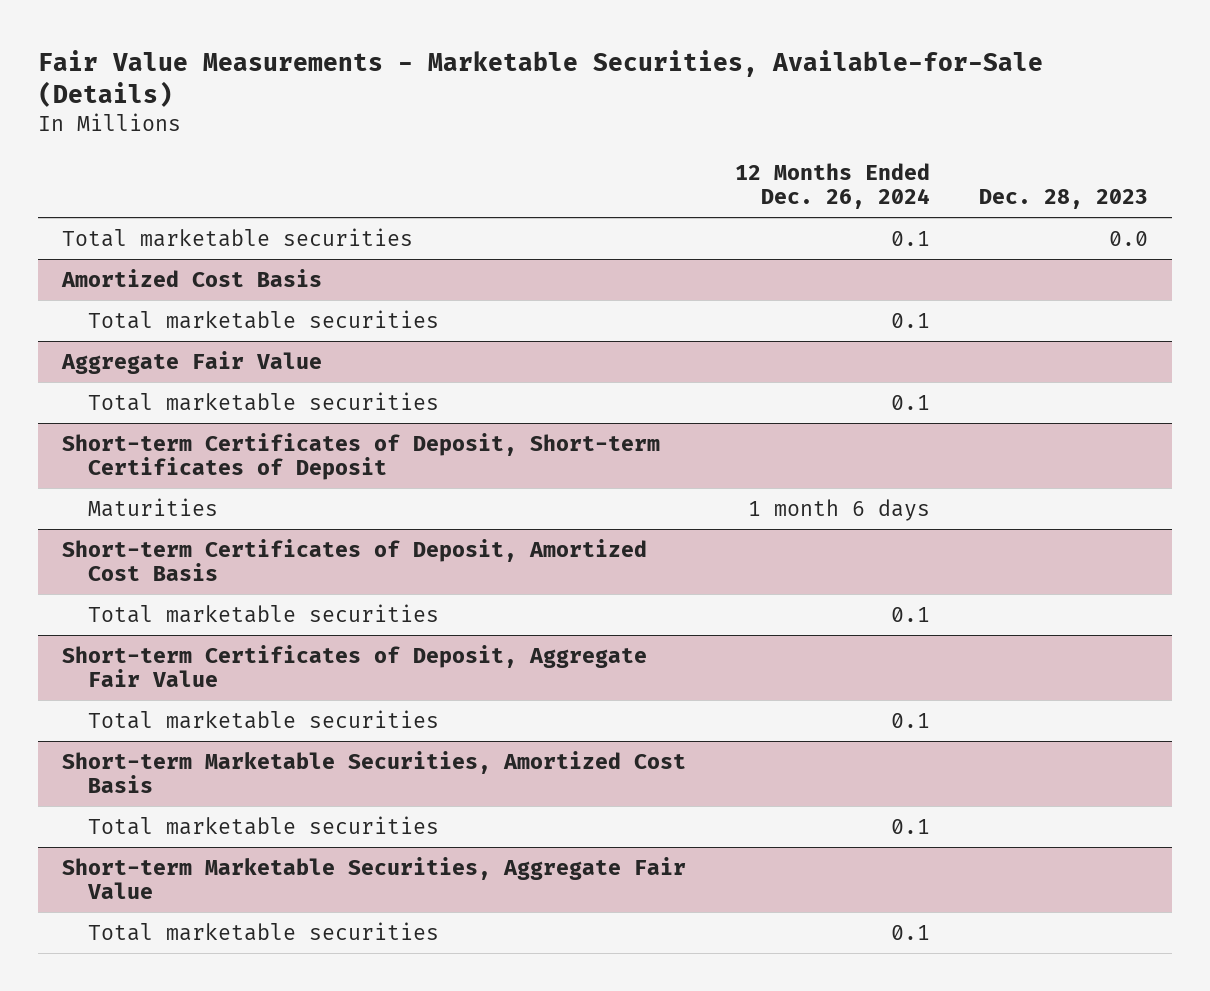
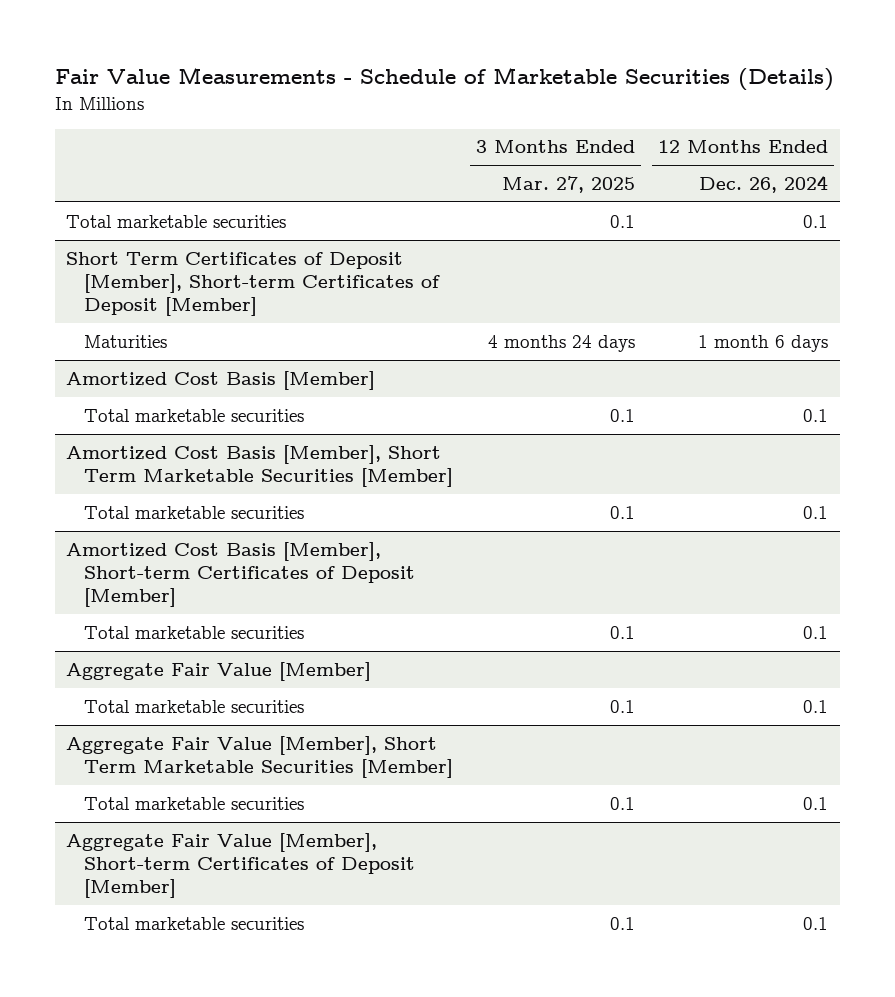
- Fair Value Measurements - Marketable Securities, Available-for-Sale (Details)
+ Fair Value Measurements - Schedule of Marketable Securities (Details)
- | 12 Months Ended Dec. 26, 2024 | Dec. 28, 2023
+ | 3 Months Ended Mar. 27, 2025 | 12 Months Ended Dec. 26, 2024
- Amortized Cost Basis
+ Short Term Certificates of Deposit [Member], Short-term Certificates of Deposit [Member]
+ Maturities | 4 months 24 days | 1 month 6 days
+ Amortized Cost Basis [Member]
- Aggregate Fair Value
+ Amortized Cost Basis [Member], Short Term Marketable Securities [Member]
- Short-term Certificates of Deposit, Short-term Certificates of Deposit
- Maturities | 1 month 6 days |
- Short-term Certificates of Deposit, Amortized Cost Basis
+ Amortized Cost Basis [Member], Short-term Certificates of Deposit [Member]
- Short-term Certificates of Deposit, Aggregate Fair Value
+ Aggregate Fair Value [Member]
- Short-term Marketable Securities, Amortized Cost Basis
+ Aggregate Fair Value [Member], Short Term Marketable Securities [Member]
- Short-term Marketable Securities, Aggregate Fair Value
+ Aggregate Fair Value [Member], Short-term Certificates of Deposit [Member]

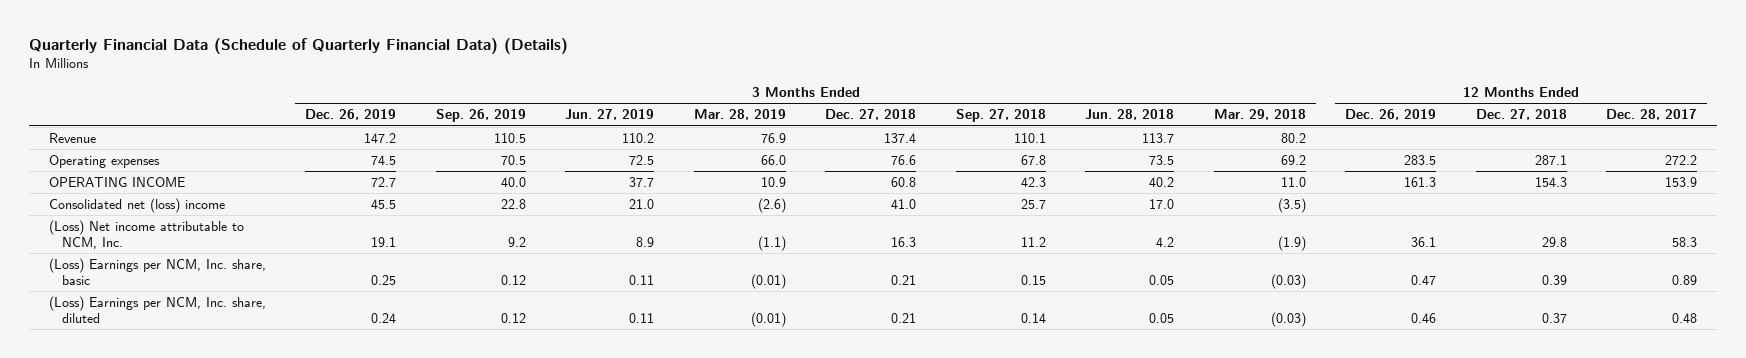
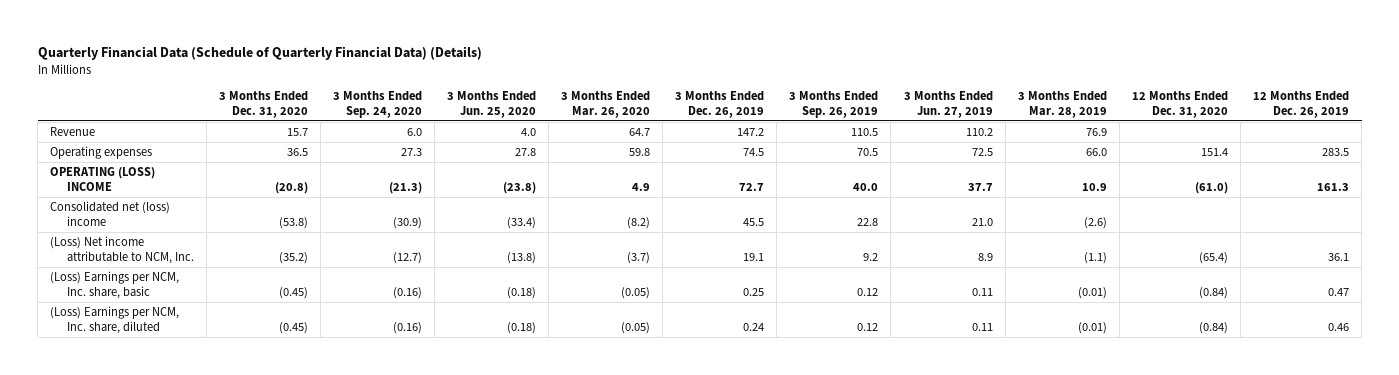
- | 3 Months Ended Dec. 26, 2019 | 3 Months Ended Sep. 26, 2019 | 3 Months Ended Jun. 27, 2019 | 3 Months Ended Mar. 28, 2019 | 3 Months Ended Dec. 27, 2018 | 3 Months Ended Sep. 27, 2018 | 3 Months Ended Jun. 28, 2018 | 3 Months Ended Mar. 29, 2018 | 12 Months Ended Dec. 26, 2019 | 12 Months Ended Dec. 27, 2018 | 12 Months Ended Dec. 28, 2017
+ | 3 Months Ended Dec. 31, 2020 | 3 Months Ended Sep. 24, 2020 | 3 Months Ended Jun. 25, 2020 | 3 Months Ended Mar. 26, 2020 | 3 Months Ended Dec. 26, 2019 | 3 Months Ended Sep. 26, 2019 | 3 Months Ended Jun. 27, 2019 | 3 Months Ended Mar. 28, 2019 | 12 Months Ended Dec. 31, 2020 | 12 Months Ended Dec. 26, 2019
- OPERATING INCOME | 72.7 | 40.0 | 37.7 | 10.9 | 60.8 | 42.3 | 40.2 | 11.0 | 161.3 | 154.3 | 153.9
+ OPERATING (LOSS) INCOME | (20.8) | (21.3) | (23.8) | 4.9 | 72.7 | 40.0 | 37.7 | 10.9 | (61.0) | 161.3

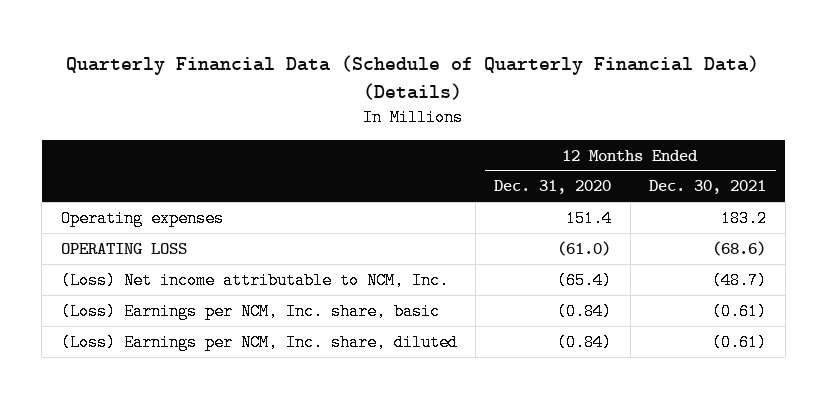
- | 3 Months Ended Dec. 31, 2020 | 3 Months Ended Sep. 24, 2020 | 3 Months Ended Jun. 25, 2020 | 3 Months Ended Mar. 26, 2020 | 3 Months Ended Dec. 26, 2019 | 3 Months Ended Sep. 26, 2019 | 3 Months Ended Jun. 27, 2019 | 3 Months Ended Mar. 28, 2019 | 12 Months Ended Dec. 31, 2020 | 12 Months Ended Dec. 26, 2019
+ | 12 Months Ended Dec. 31, 2020 | 12 Months Ended Dec. 30, 2021
- Revenue | 15.7 | 6.0 | 4.0 | 64.7 | 147.2 | 110.5 | 110.2 | 76.9 | |
- OPERATING (LOSS) INCOME | (20.8) | (21.3) | (23.8) | 4.9 | 72.7 | 40.0 | 37.7 | 10.9 | (61.0) | 161.3
- Consolidated net (loss) income | (53.8) | (30.9) | (33.4) | (8.2) | 45.5 | 22.8 | 21.0 | (2.6) | |
+ OPERATING LOSS | (61.0) | (68.6)

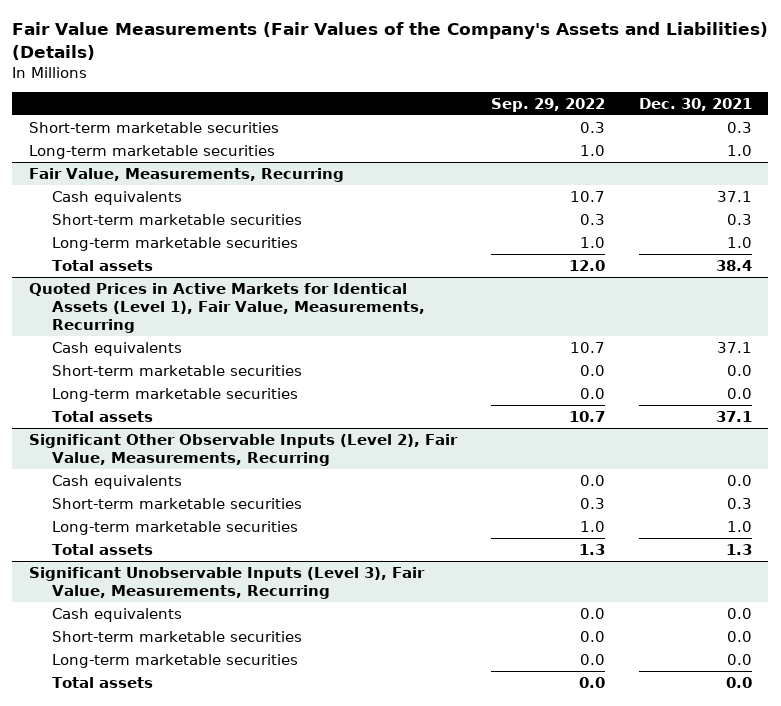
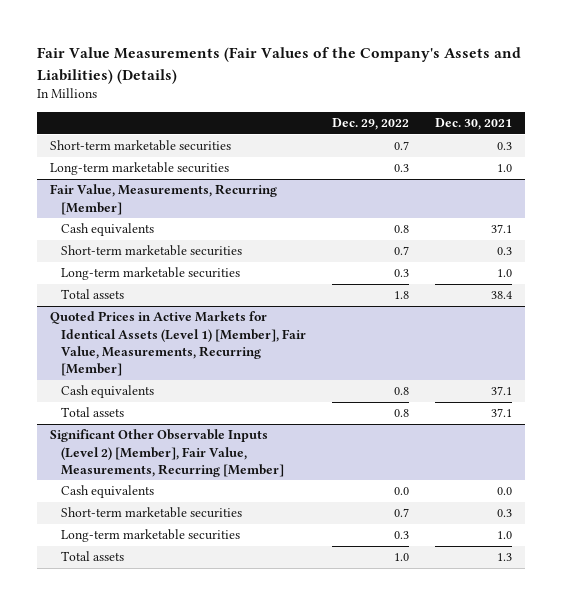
- | Sep. 29, 2022 | Dec. 30, 2021
+ | Dec. 29, 2022 | Dec. 30, 2021
- Fair Value, Measurements, Recurring
+ Fair Value, Measurements, Recurring [Member]
- Quoted Prices in Active Markets for Identical Assets (Level 1), Fair Value, Measurements, Recurring
+ Quoted Prices in Active Markets for Identical Assets (Level 1) [Member], Fair Value, Measurements, Recurring [Member]
- Short-term marketable securities | 0.0 | 0.0
- Long-term marketable securities | 0.0 | 0.0
- Significant Other Observable Inputs (Level 2), Fair Value, Measurements, Recurring
+ Significant Other Observable Inputs (Level 2) [Member], Fair Value, Measurements, Recurring [Member]
- Significant Unobservable Inputs (Level 3), Fair Value, Measurements, Recurring
- Cash equivalents | 0.0 | 0.0
- Short-term marketable securities | 0.0 | 0.0
- Long-term marketable securities | 0.0 | 0.0
- Total assets | 0.0 | 0.0

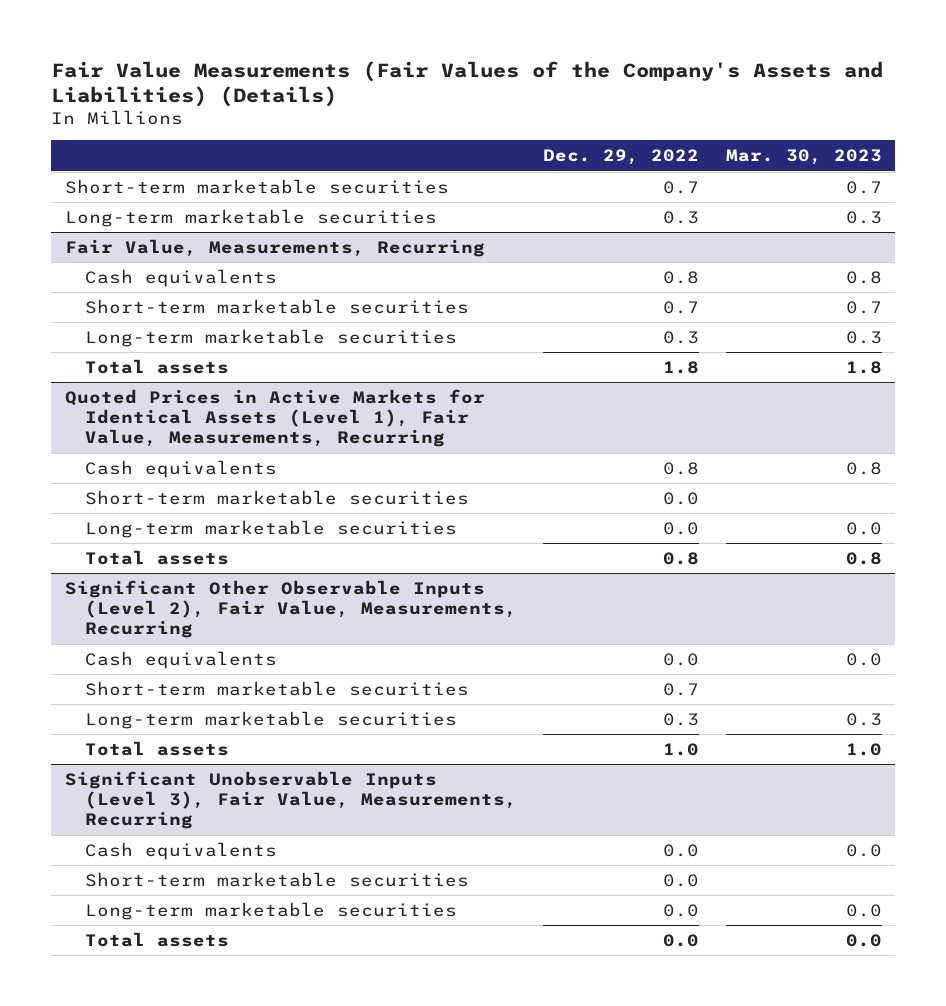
- | Dec. 29, 2022 | Dec. 30, 2021
+ | Dec. 29, 2022 | Mar. 30, 2023
- Fair Value, Measurements, Recurring [Member]
+ Fair Value, Measurements, Recurring
- Quoted Prices in Active Markets for Identical Assets (Level 1) [Member], Fair Value, Measurements, Recurring [Member]
+ Quoted Prices in Active Markets for Identical Assets (Level 1), Fair Value, Measurements, Recurring
+ Short-term marketable securities | 0.0 |
+ Long-term marketable securities | 0.0 | 0.0
- Significant Other Observable Inputs (Level 2) [Member], Fair Value, Measurements, Recurring [Member]
+ Significant Other Observable Inputs (Level 2), Fair Value, Measurements, Recurring
+ Significant Unobservable Inputs (Level 3), Fair Value, Measurements, Recurring
+ Cash equivalents | 0.0 | 0.0
+ Short-term marketable securities | 0.0 |
+ Long-term marketable securities | 0.0 | 0.0
+ Total assets | 0.0 | 0.0

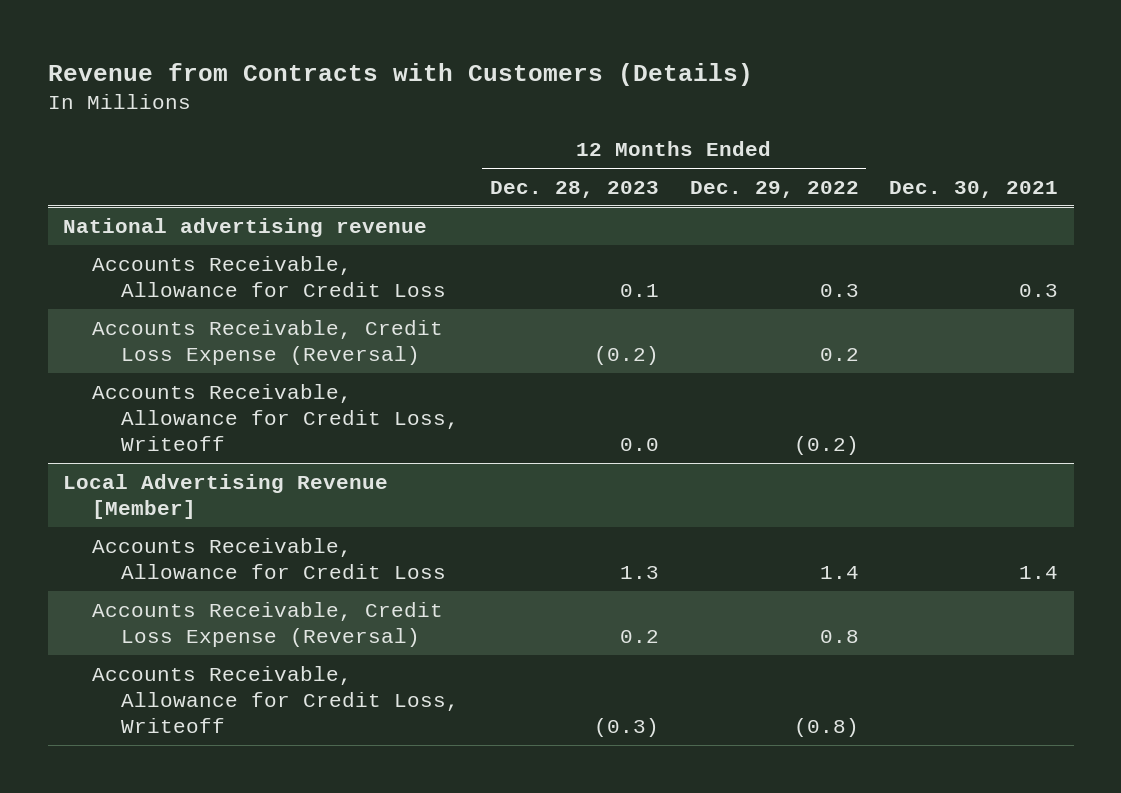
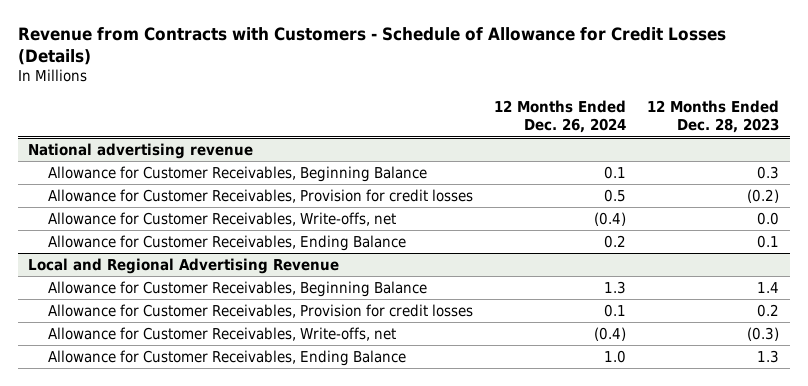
- Revenue from Contracts with Customers (Details)
+ Revenue from Contracts with Customers - Schedule of Allowance for Credit Losses (Details)
- | 12 Months Ended Dec. 28, 2023 | 12 Months Ended Dec. 29, 2022 | Dec. 30, 2021
+ | 12 Months Ended Dec. 26, 2024 | 12 Months Ended Dec. 28, 2023
@ National advertising revenue
- Accounts Receivable, Allowance for Credit Loss | 0.1 | 0.3 | 0.3
- Accounts Receivable, Credit Loss Expense (Reversal) | (0.2) | 0.2 |
- Accounts Receivable, Allowance for Credit Loss, Writeoff | 0.0 | (0.2) |
- Local Advertising Revenue [Member]
- Accounts Receivable, Allowance for Credit Loss | 1.3 | 1.4 | 1.4
- Accounts Receivable, Credit Loss Expense (Reversal) | 0.2 | 0.8 |
- Accounts Receivable, Allowance for Credit Loss, Writeoff | (0.3) | (0.8) |
@ National advertising revenue
+ Allowance for Customer Receivables, Beginning Balance | 0.1 | 0.3
+ Allowance for Customer Receivables, Provision for credit losses | 0.5 | (0.2)
+ Allowance for Customer Receivables, Write-offs, net | (0.4) | 0.0
+ Allowance for Customer Receivables, Ending Balance | 0.2 | 0.1
+ Local and Regional Advertising Revenue
+ Allowance for Customer Receivables, Beginning Balance | 1.3 | 1.4
+ Allowance for Customer Receivables, Provision for credit losses | 0.1 | 0.2
+ Allowance for Customer Receivables, Write-offs, net | (0.4) | (0.3)
+ Allowance for Customer Receivables, Ending Balance | 1.0 | 1.3

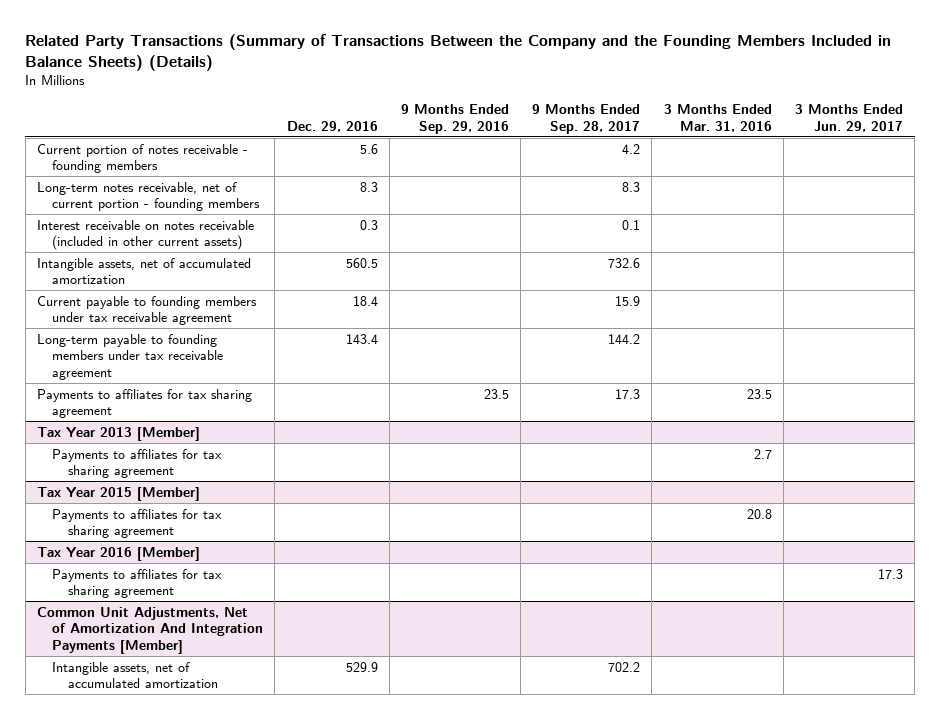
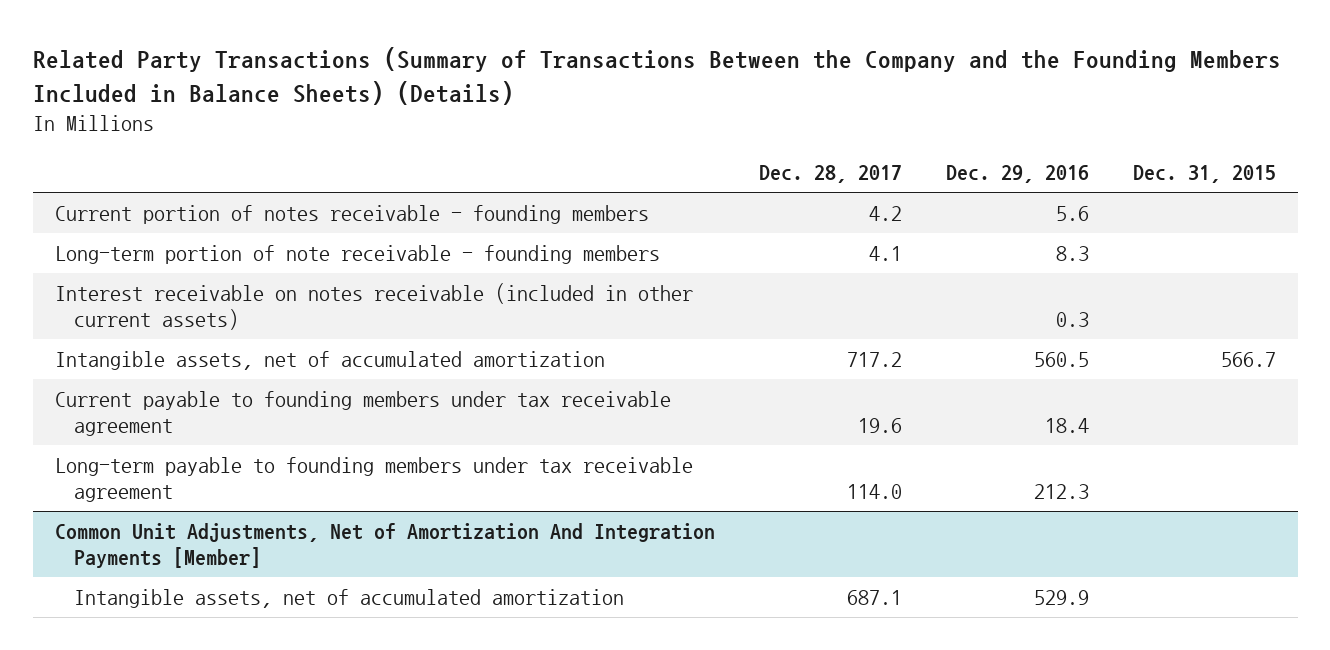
- | Dec. 29, 2016 | 9 Months Ended Sep. 29, 2016 | 9 Months Ended Sep. 28, 2017 | 3 Months Ended Mar. 31, 2016 | 3 Months Ended Jun. 29, 2017
+ | Dec. 28, 2017 | Dec. 29, 2016 | Dec. 31, 2015
- Long-term notes receivable, net of current portion - founding members | 8.3 | | 8.3 | |
+ Long-term portion of note receivable - founding members | 4.1 | 8.3 |
- Long-term payable to founding members under tax receivable agreement | 143.4 | | 144.2 | |
- Payments to affiliates for tax sharing agreement | | 23.5 | 17.3 | 23.5 |
- Tax Year 2013 [Member]
- Payments to affiliates for tax sharing agreement | | | | 2.7 |
- Tax Year 2015 [Member]
- Payments to affiliates for tax sharing agreement | | | | 20.8 |
- Tax Year 2016 [Member]
- Payments to affiliates for tax sharing agreement | | | | | 17.3
+ Long-term payable to founding members under tax receivable agreement | 114.0 | 212.3 |

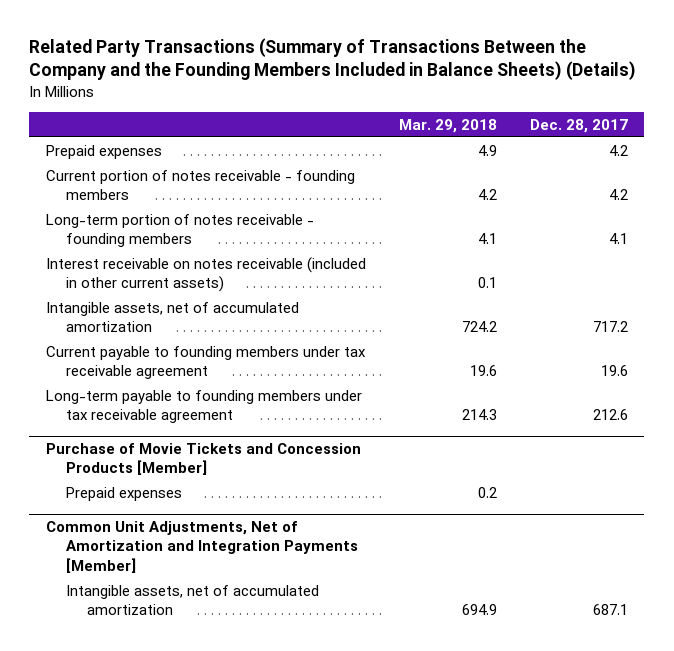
- | Dec. 28, 2017 | Dec. 29, 2016 | Dec. 31, 2015
+ | Mar. 29, 2018 | Dec. 28, 2017
+ Prepaid expenses | 4.9 | 4.2
- Long-term portion of note receivable - founding members | 4.1 | 8.3 |
+ Long-term portion of notes receivable - founding members | 4.1 | 4.1
- Long-term payable to founding members under tax receivable agreement | 114.0 | 212.3 |
- Common Unit Adjustments, Net of Amortization And Integration Payments [Member]
+ Long-term payable to founding members under tax receivable agreement | 214.3 | 212.6
+ Purchase of Movie Tickets and Concession Products [Member]
+ Prepaid expenses | 0.2 |
+ Common Unit Adjustments, Net of Amortization and Integration Payments [Member]

